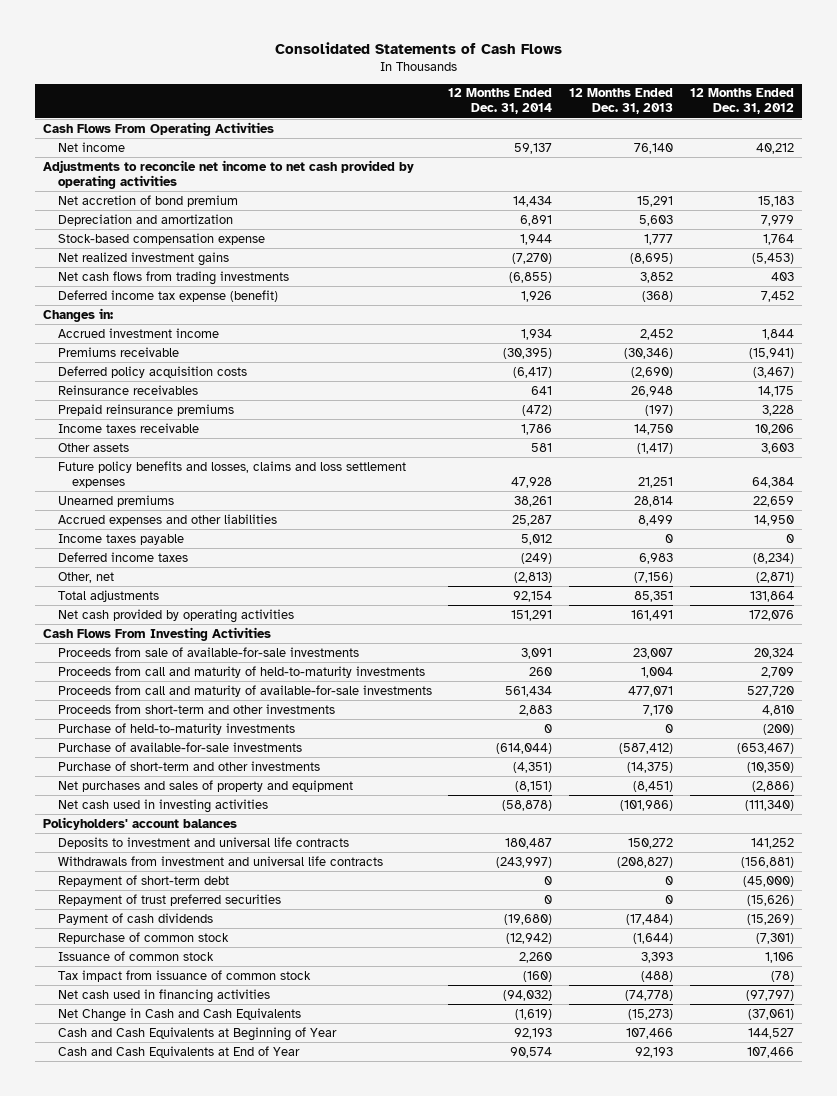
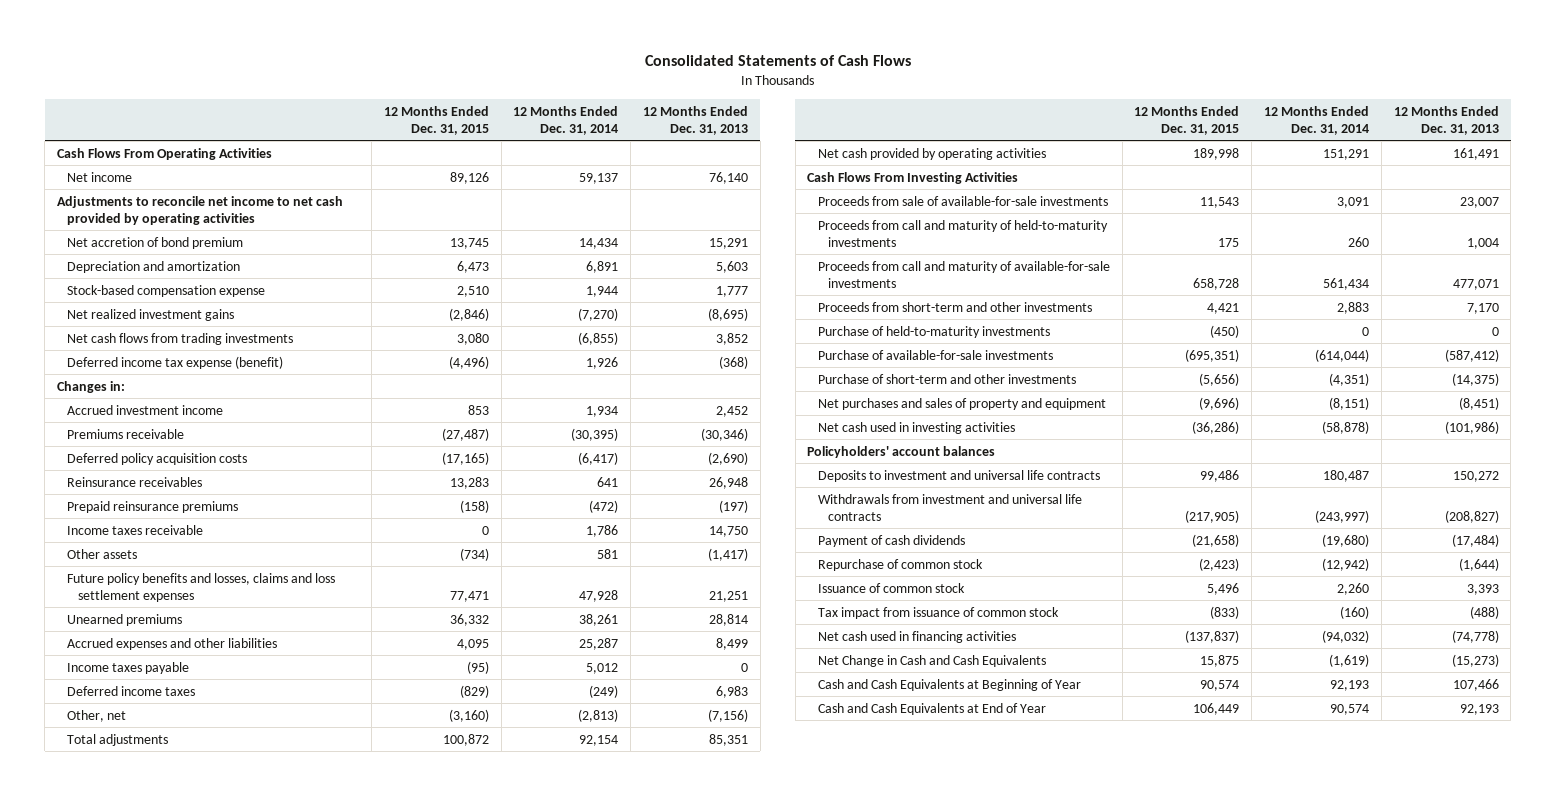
- | 12 Months Ended Dec. 31, 2014 | 12 Months Ended Dec. 31, 2013 | 12 Months Ended Dec. 31, 2012
+ | 12 Months Ended Dec. 31, 2015 | 12 Months Ended Dec. 31, 2014 | 12 Months Ended Dec. 31, 2013
- Repayment of short-term debt | 0 | 0 | (45,000)
- Repayment of trust preferred securities | 0 | 0 | (15,626)

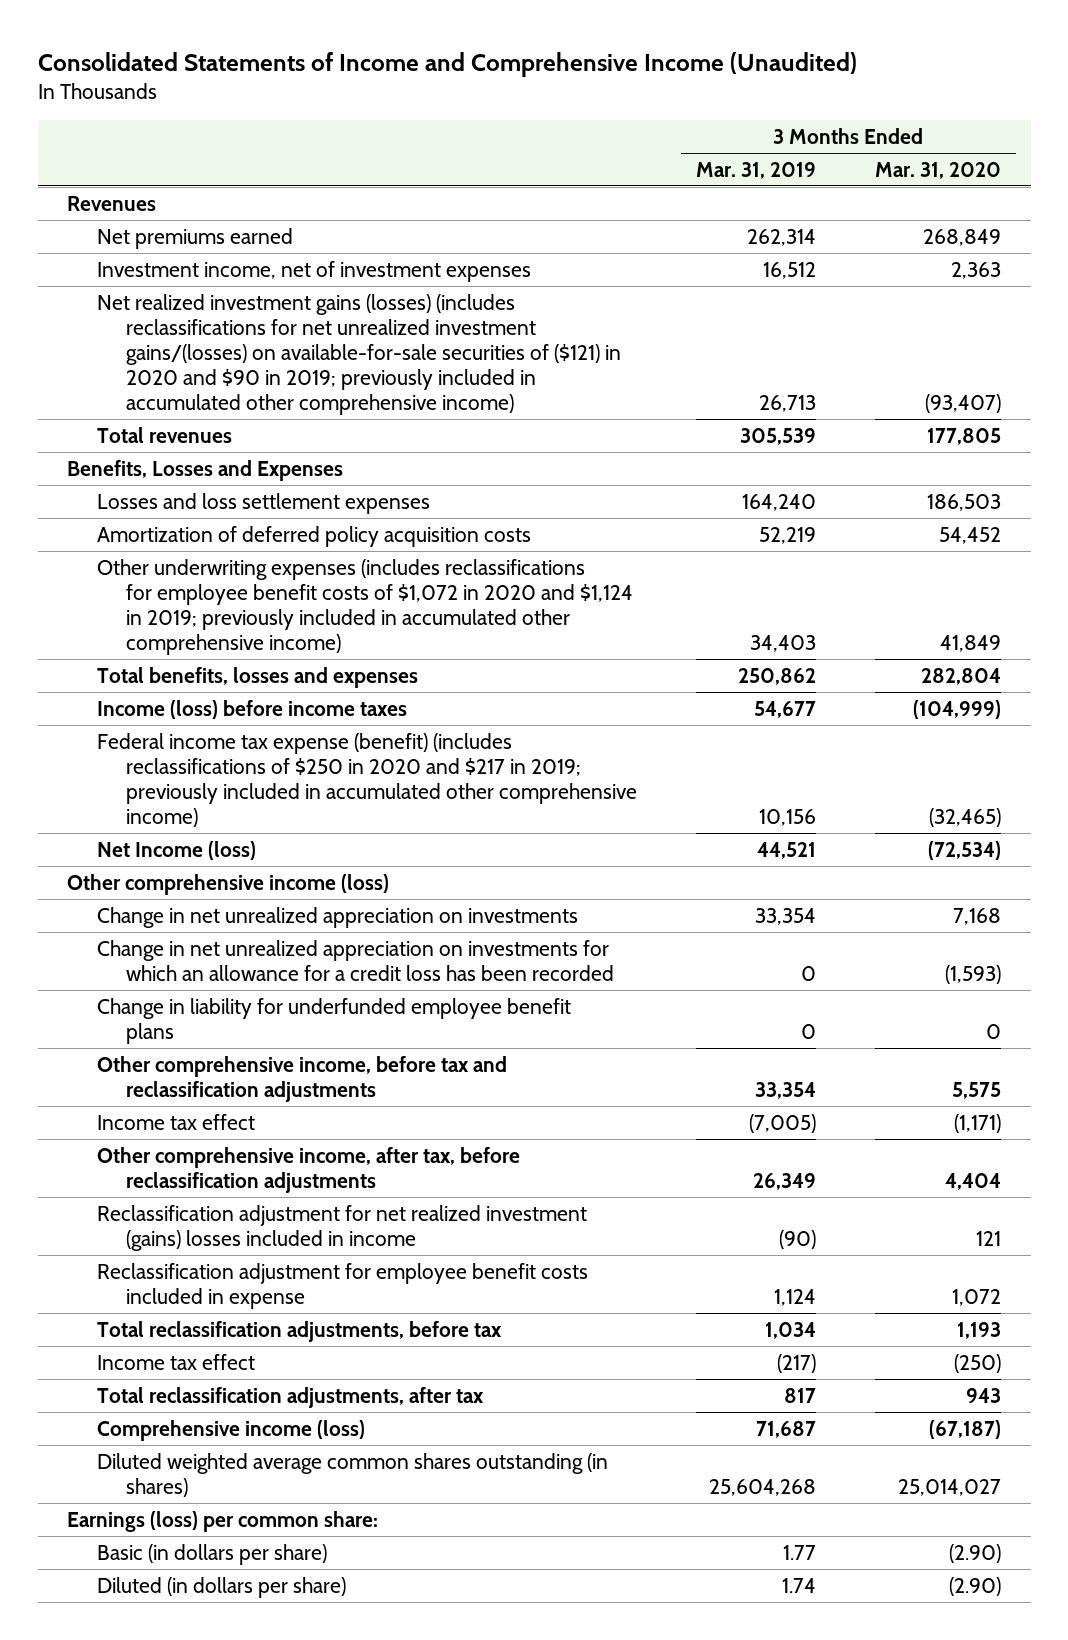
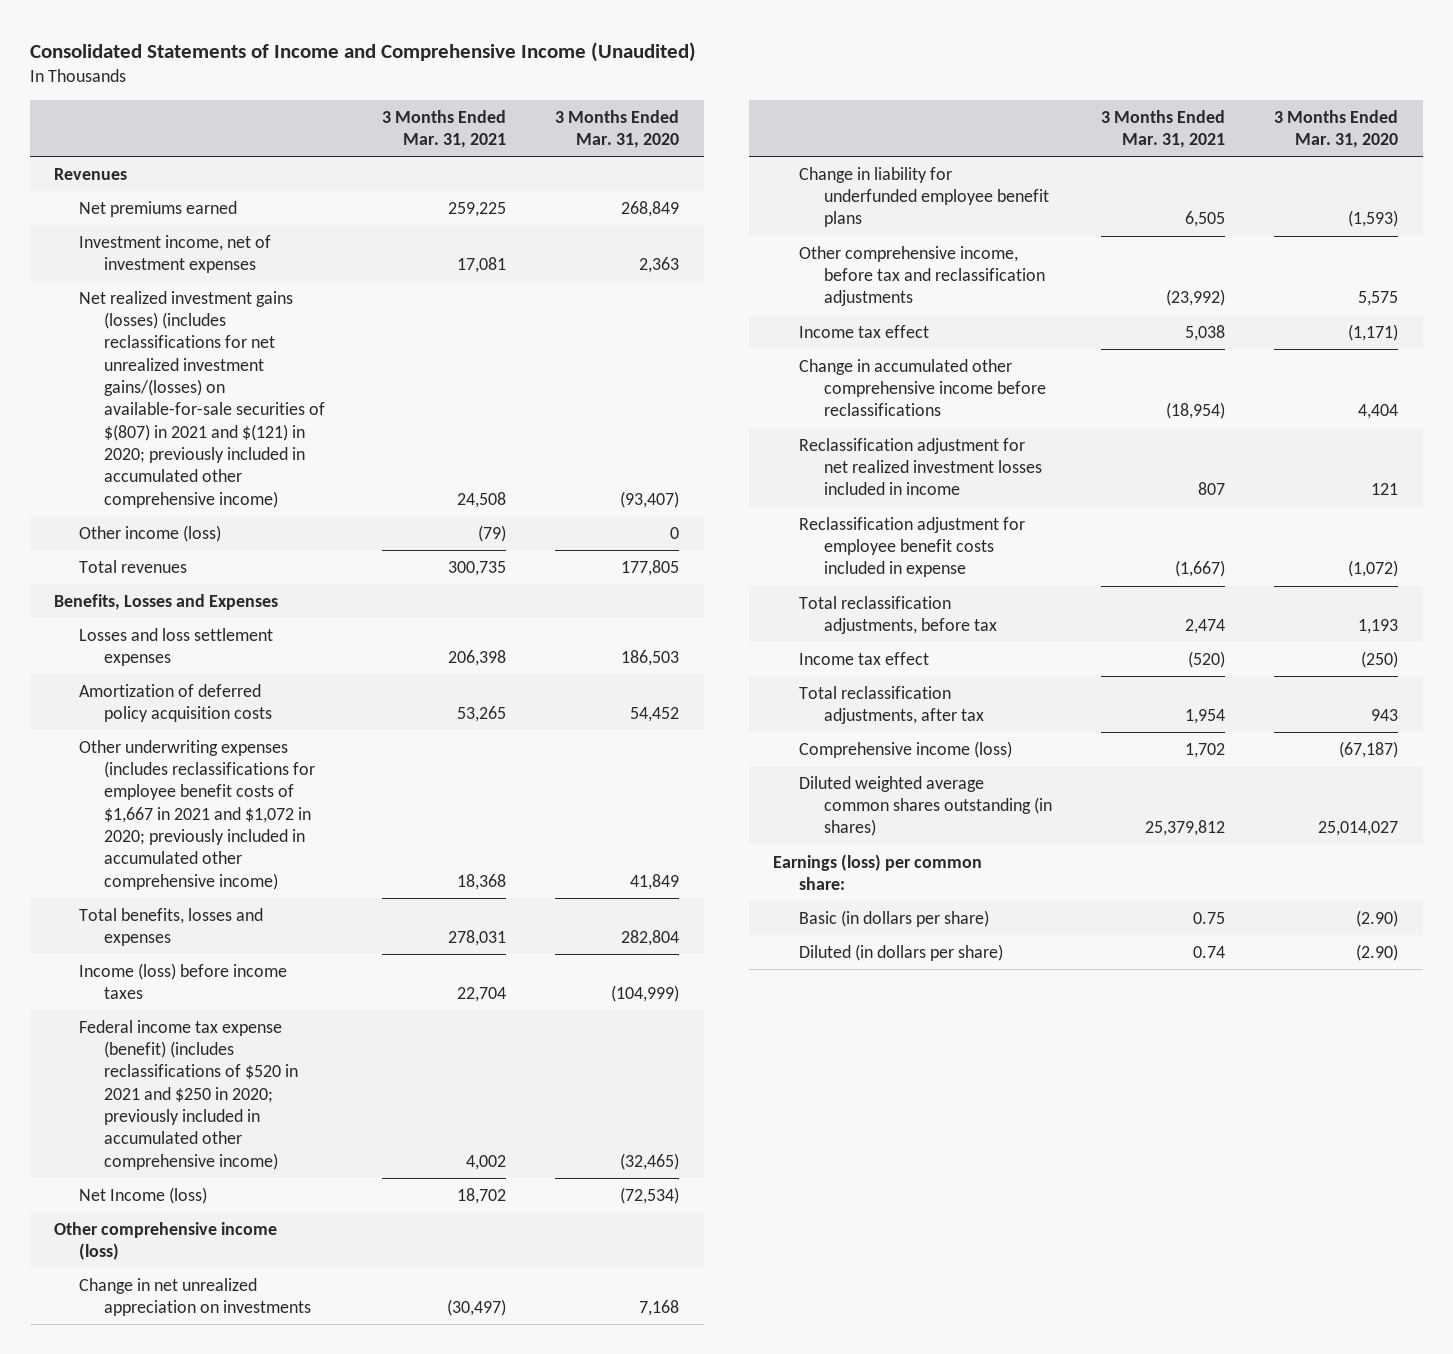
- | 3 Months Ended Mar. 31, 2019 | 3 Months Ended Mar. 31, 2020
+ | 3 Months Ended Mar. 31, 2021 | 3 Months Ended Mar. 31, 2020
- Net realized investment gains (losses) (includes reclassifications for net unrealized investment gains/(losses) on available-for-sale securities of ($121) in 2020 and $90 in 2019; previously included in accumulated other comprehensive income) | 26,713 | (93,407)
+ Net realized investment gains (losses) (includes reclassifications for net unrealized investment gains/(losses) on available-for-sale securities of $(807) in 2021 and $(121) in 2020; previously included in accumulated other comprehensive income) | 24,508 | (93,407)
+ Other income (loss) | (79) | 0
- Other underwriting expenses (includes reclassifications for employee benefit costs of $1,072 in 2020 and $1,124 in 2019; previously included in accumulated other comprehensive income) | 34,403 | 41,849
+ Other underwriting expenses (includes reclassifications for employee benefit costs of $1,667 in 2021 and $1,072 in 2020; previously included in accumulated other comprehensive income) | 18,368 | 41,849
- Federal income tax expense (benefit) (includes reclassifications of $250 in 2020 and $217 in 2019; previously included in accumulated other comprehensive income) | 10,156 | (32,465)
+ Federal income tax expense (benefit) (includes reclassifications of $520 in 2021 and $250 in 2020; previously included in accumulated other comprehensive income) | 4,002 | (32,465)
- Change in net unrealized appreciation on investments for which an allowance for a credit loss has been recorded | 0 | (1,593)
- Change in liability for underfunded employee benefit plans | 0 | 0
+ Change in liability for underfunded employee benefit plans | 6,505 | (1,593)
- Other comprehensive income, after tax, before reclassification adjustments | 26,349 | 4,404
- Reclassification adjustment for net realized investment (gains) losses included in income | (90) | 121
- Reclassification adjustment for employee benefit costs included in expense | 1,124 | 1,072
+ Change in accumulated other comprehensive income before reclassifications | (18,954) | 4,404
+ Reclassification adjustment for net realized investment losses included in income | 807 | 121
+ Reclassification adjustment for employee benefit costs included in expense | (1,667) | (1,072)

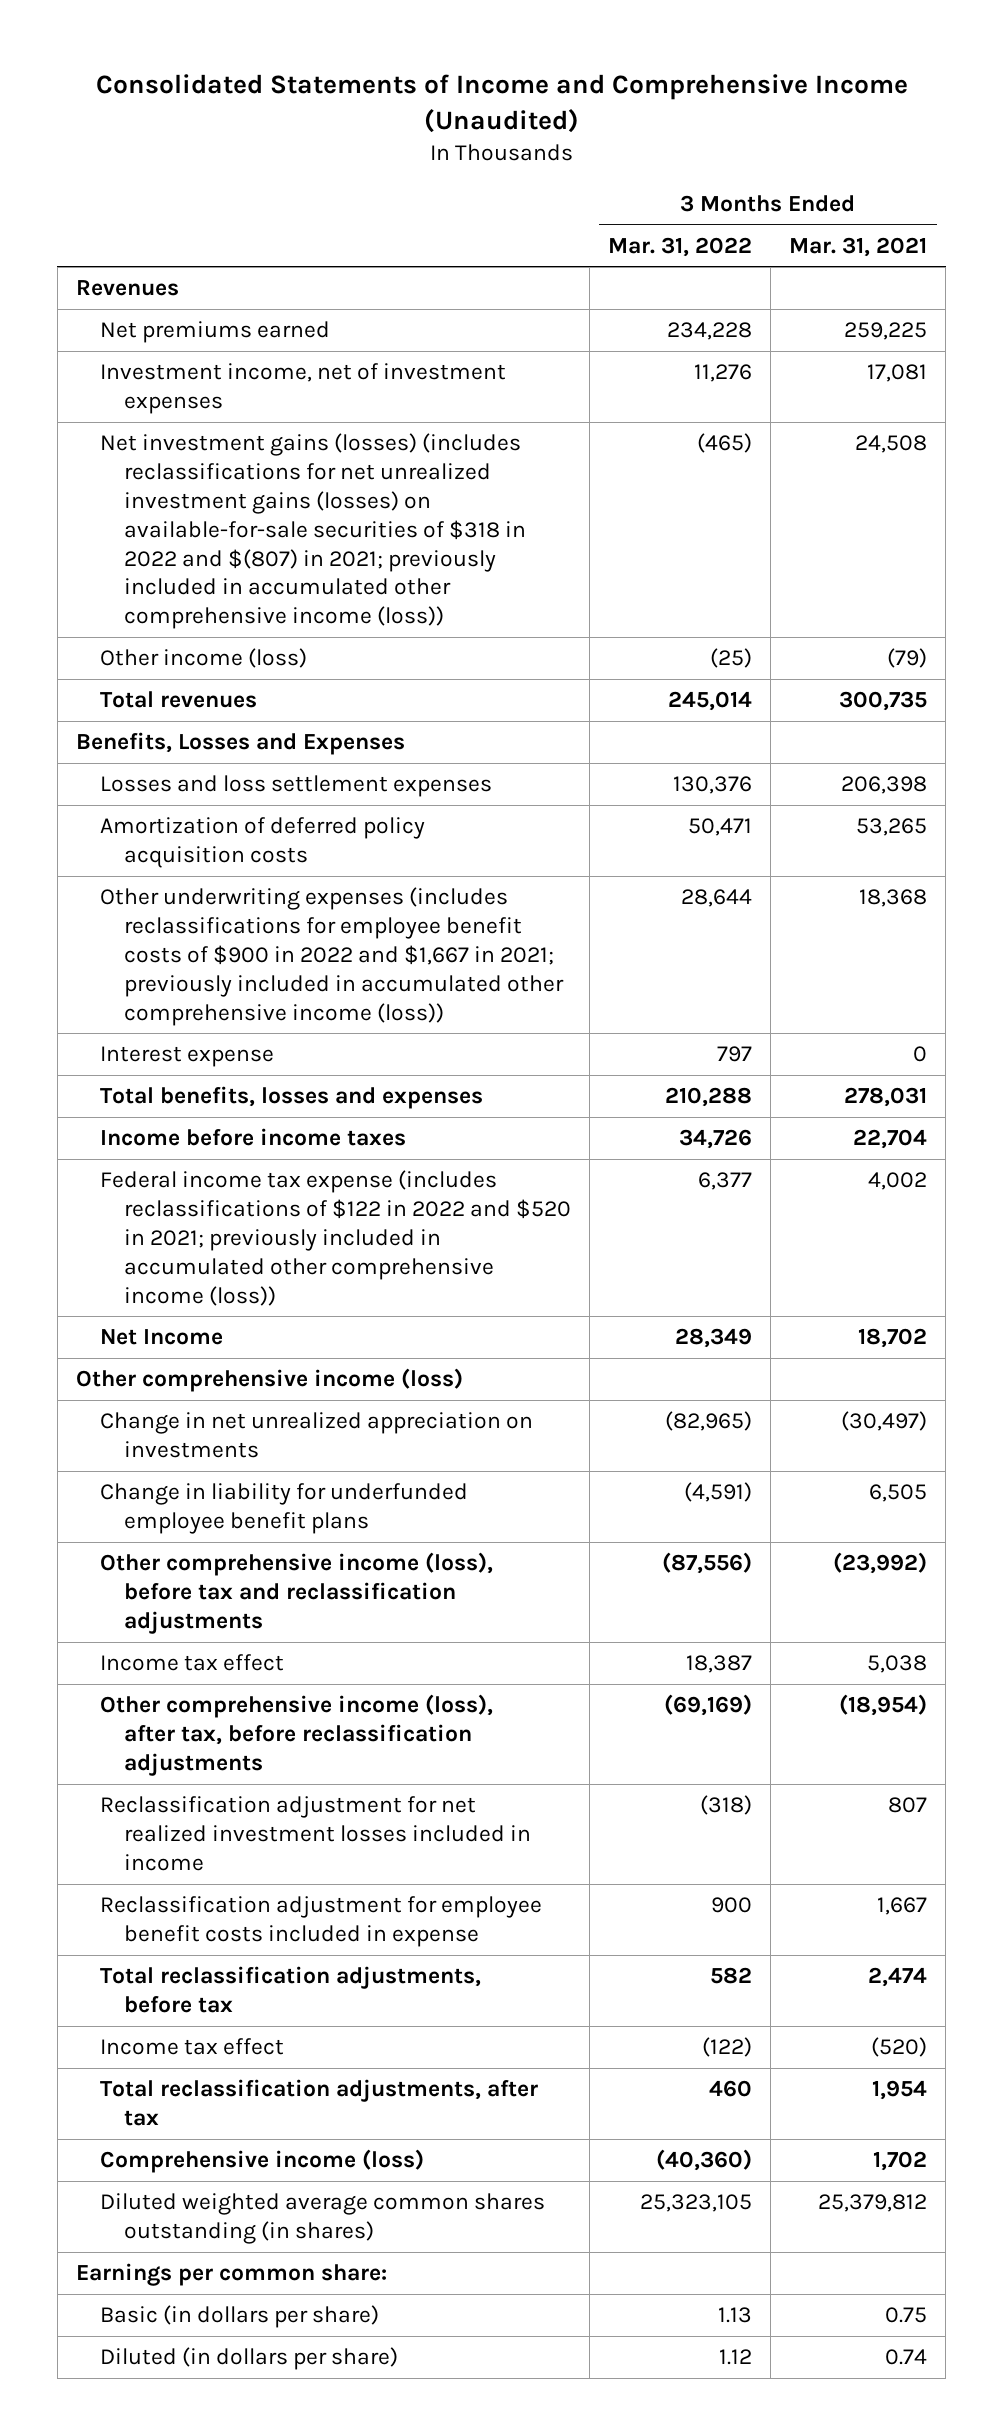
- | 3 Months Ended Mar. 31, 2021 | 3 Months Ended Mar. 31, 2020
+ | 3 Months Ended Mar. 31, 2022 | 3 Months Ended Mar. 31, 2021
- Net realized investment gains (losses) (includes reclassifications for net unrealized investment gains/(losses) on available-for-sale securities of $(807) in 2021 and $(121) in 2020; previously included in accumulated other comprehensive income) | 24,508 | (93,407)
+ Net investment gains (losses) (includes reclassifications for net unrealized investment gains (losses) on available-for-sale securities of $318 in 2022 and $(807) in 2021; previously included in accumulated other comprehensive income (loss)) | (465) | 24,508
- Other underwriting expenses (includes reclassifications for employee benefit costs of $1,667 in 2021 and $1,072 in 2020; previously included in accumulated other comprehensive income) | 18,368 | 41,849
+ Other underwriting expenses (includes reclassifications for employee benefit costs of $900 in 2022 and $1,667 in 2021; previously included in accumulated other comprehensive income (loss)) | 28,644 | 18,368
+ Interest expense | 797 | 0
- Income (loss) before income taxes | 22,704 | (104,999)
- Federal income tax expense (benefit) (includes reclassifications of $520 in 2021 and $250 in 2020; previously included in accumulated other comprehensive income) | 4,002 | (32,465)
- Net Income (loss) | 18,702 | (72,534)
+ Income before income taxes | 34,726 | 22,704
+ Federal income tax expense (includes reclassifications of $122 in 2022 and $520 in 2021; previously included in accumulated other comprehensive income (loss)) | 6,377 | 4,002
+ Net Income | 28,349 | 18,702
- Other comprehensive income, before tax and reclassification adjustments | (23,992) | 5,575
+ Other comprehensive income (loss), before tax and reclassification adjustments | (87,556) | (23,992)
- Change in accumulated other comprehensive income before reclassifications | (18,954) | 4,404
+ Other comprehensive income (loss), after tax, before reclassification adjustments | (69,169) | (18,954)
- Reclassification adjustment for employee benefit costs included in expense | (1,667) | (1,072)
+ Reclassification adjustment for employee benefit costs included in expense | 900 | 1,667
- Earnings (loss) per common share:
+ Earnings per common share:

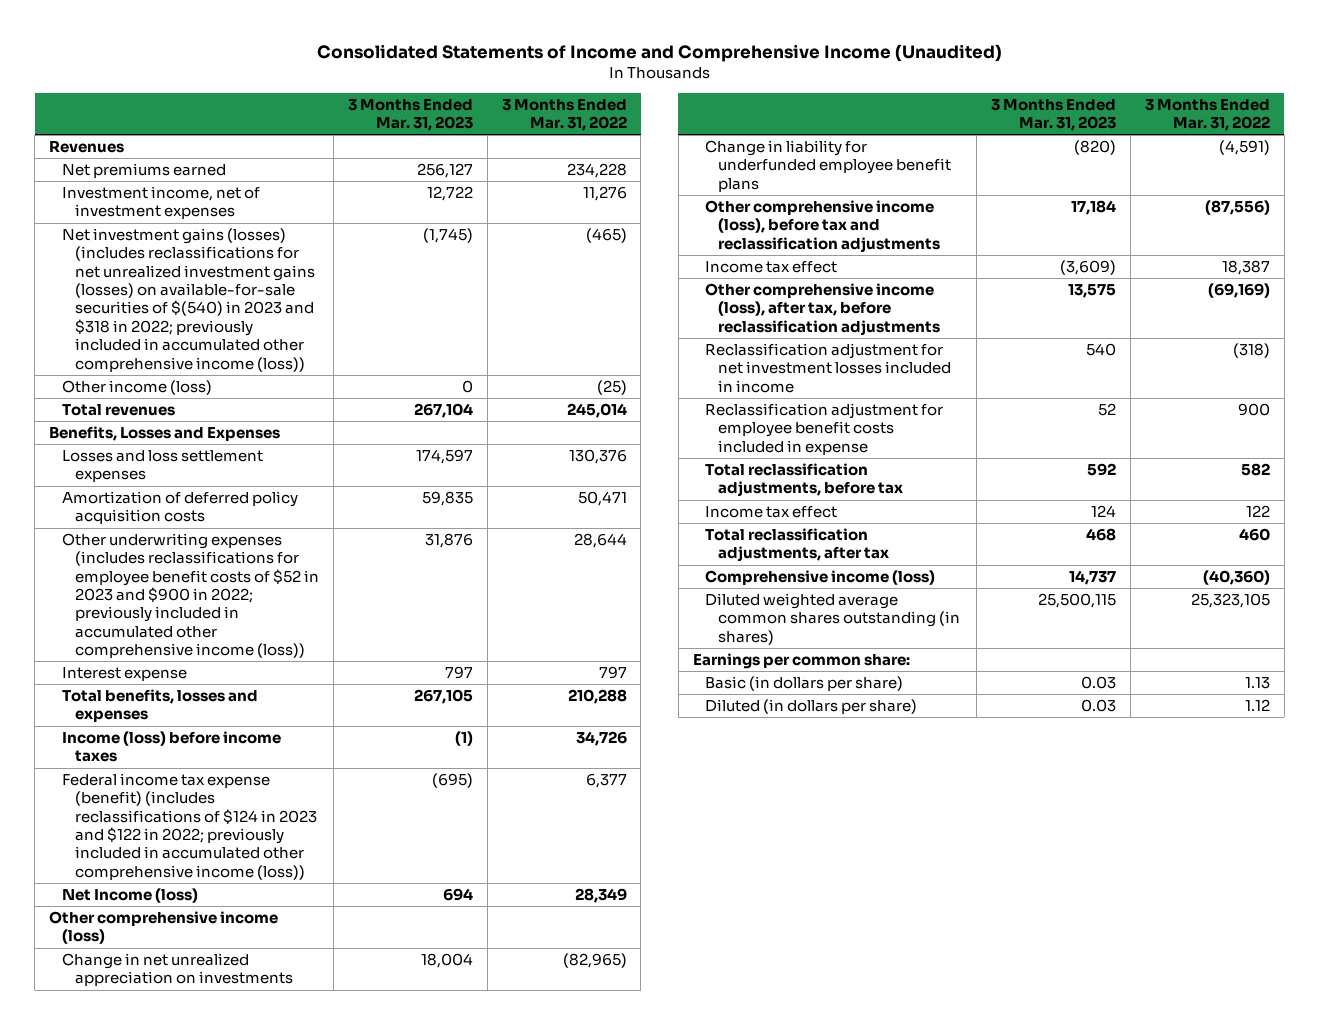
- | 3 Months Ended Mar. 31, 2022 | 3 Months Ended Mar. 31, 2021
+ | 3 Months Ended Mar. 31, 2023 | 3 Months Ended Mar. 31, 2022
- Net investment gains (losses) (includes reclassifications for net unrealized investment gains (losses) on available-for-sale securities of $318 in 2022 and $(807) in 2021; previously included in accumulated other comprehensive income (loss)) | (465) | 24,508
+ Net investment gains (losses) (includes reclassifications for net unrealized investment gains (losses) on available-for-sale securities of $(540) in 2023 and $318 in 2022; previously included in accumulated other comprehensive income (loss)) | (1,745) | (465)
- Other underwriting expenses (includes reclassifications for employee benefit costs of $900 in 2022 and $1,667 in 2021; previously included in accumulated other comprehensive income (loss)) | 28,644 | 18,368
+ Other underwriting expenses (includes reclassifications for employee benefit costs of $52 in 2023 and $900 in 2022; previously included in accumulated other comprehensive income (loss)) | 31,876 | 28,644
- Income before income taxes | 34,726 | 22,704
- Federal income tax expense (includes reclassifications of $122 in 2022 and $520 in 2021; previously included in accumulated other comprehensive income (loss)) | 6,377 | 4,002
- Net Income | 28,349 | 18,702
+ Income (loss) before income taxes | (1) | 34,726
+ Federal income tax expense (benefit) (includes reclassifications of $124 in 2023 and $122 in 2022; previously included in accumulated other comprehensive income (loss)) | (695) | 6,377
+ Net Income (loss) | 694 | 28,349
- Reclassification adjustment for net realized investment losses included in income | (318) | 807
+ Reclassification adjustment for net investment losses included in income | 540 | (318)
- Income tax effect | (122) | (520)
+ Income tax effect | 124 | 122

